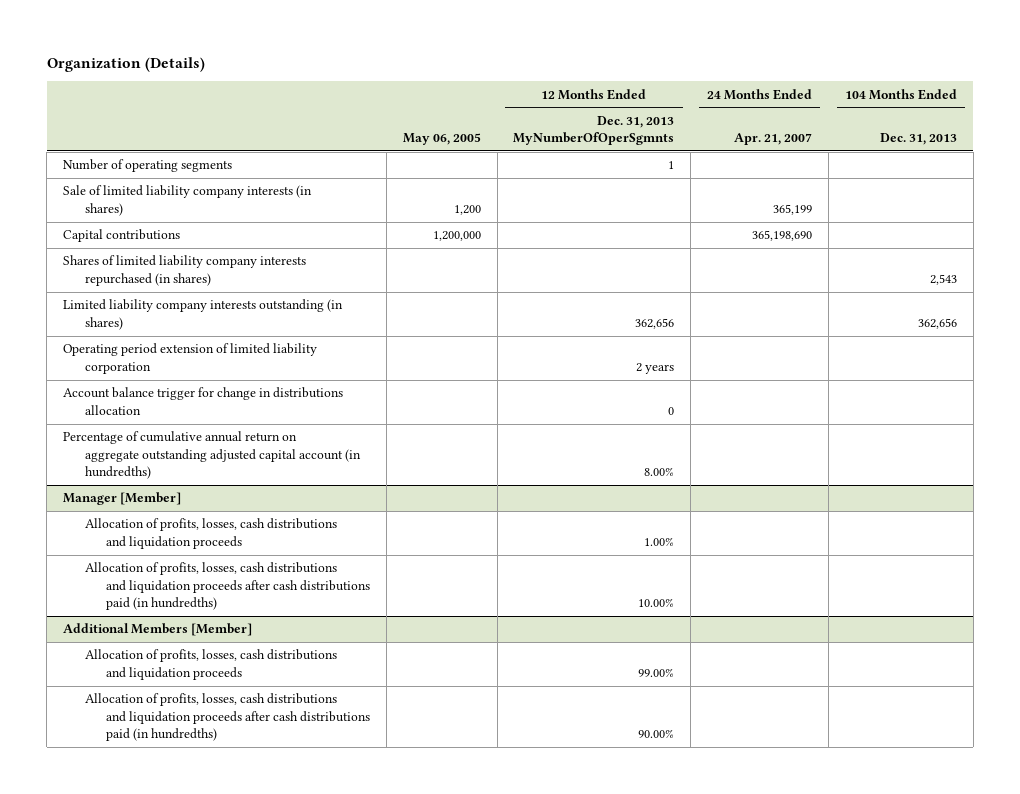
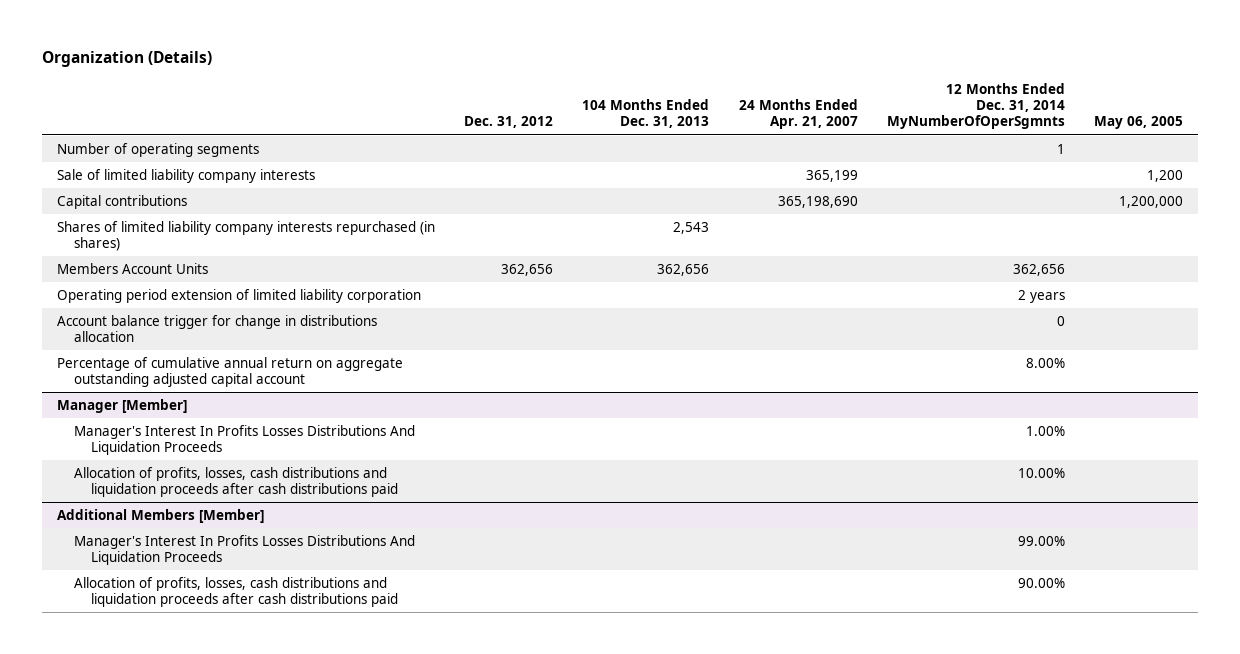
- | May 06, 2005 | 12 Months Ended Dec. 31, 2013 MyNumberOfOperSgmnts | 24 Months Ended Apr. 21, 2007 | 104 Months Ended Dec. 31, 2013
+ | Dec. 31, 2012 | 104 Months Ended Dec. 31, 2013 | 24 Months Ended Apr. 21, 2007 | 12 Months Ended Dec. 31, 2014 MyNumberOfOperSgmnts | May 06, 2005
- Sale of limited liability company interests (in shares) | 1,200 | | 365,199 |
+ Sale of limited liability company interests | | | 365,199 | | 1,200
- Limited liability company interests outstanding (in shares) | | 362,656 | | 362,656
+ Members Account Units | 362,656 | 362,656 | | 362,656 |
- Percentage of cumulative annual return on aggregate outstanding adjusted capital account (in hundredths) | | 8.00% | |
+ Percentage of cumulative annual return on aggregate outstanding adjusted capital account | | | | 8.00% |
@ Manager [Member]
- Allocation of profits, losses, cash distributions and liquidation proceeds | | 1.00% | |
- Allocation of profits, losses, cash distributions and liquidation proceeds after cash distributions paid (in hundredths) | | 10.00% | |
+ Manager's Interest In Profits Losses Distributions And Liquidation Proceeds | | | | 1.00% |
+ Allocation of profits, losses, cash distributions and liquidation proceeds after cash distributions paid | | | | 10.00% |
@ Additional Members [Member]
- Allocation of profits, losses, cash distributions and liquidation proceeds | | 99.00% | |
- Allocation of profits, losses, cash distributions and liquidation proceeds after cash distributions paid (in hundredths) | | 90.00% | |
+ Manager's Interest In Profits Losses Distributions And Liquidation Proceeds | | | | 99.00% |
+ Allocation of profits, losses, cash distributions and liquidation proceeds after cash distributions paid | | | | 90.00% |

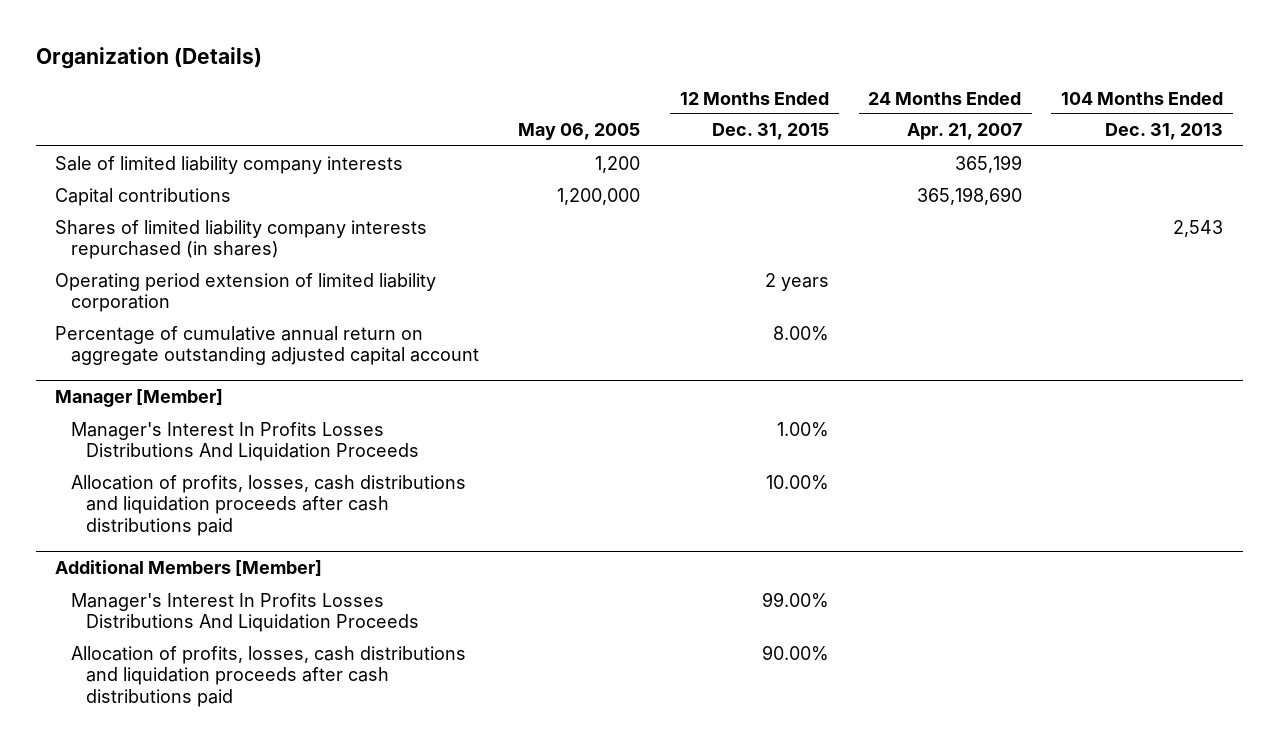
- | Dec. 31, 2012 | 104 Months Ended Dec. 31, 2013 | 24 Months Ended Apr. 21, 2007 | 12 Months Ended Dec. 31, 2014 MyNumberOfOperSgmnts | May 06, 2005
+ | May 06, 2005 | 12 Months Ended Dec. 31, 2015 | 24 Months Ended Apr. 21, 2007 | 104 Months Ended Dec. 31, 2013
- Number of operating segments | | | | 1 |
- Members Account Units | 362,656 | 362,656 | | 362,656 |
- Account balance trigger for change in distributions allocation | | | | 0 |

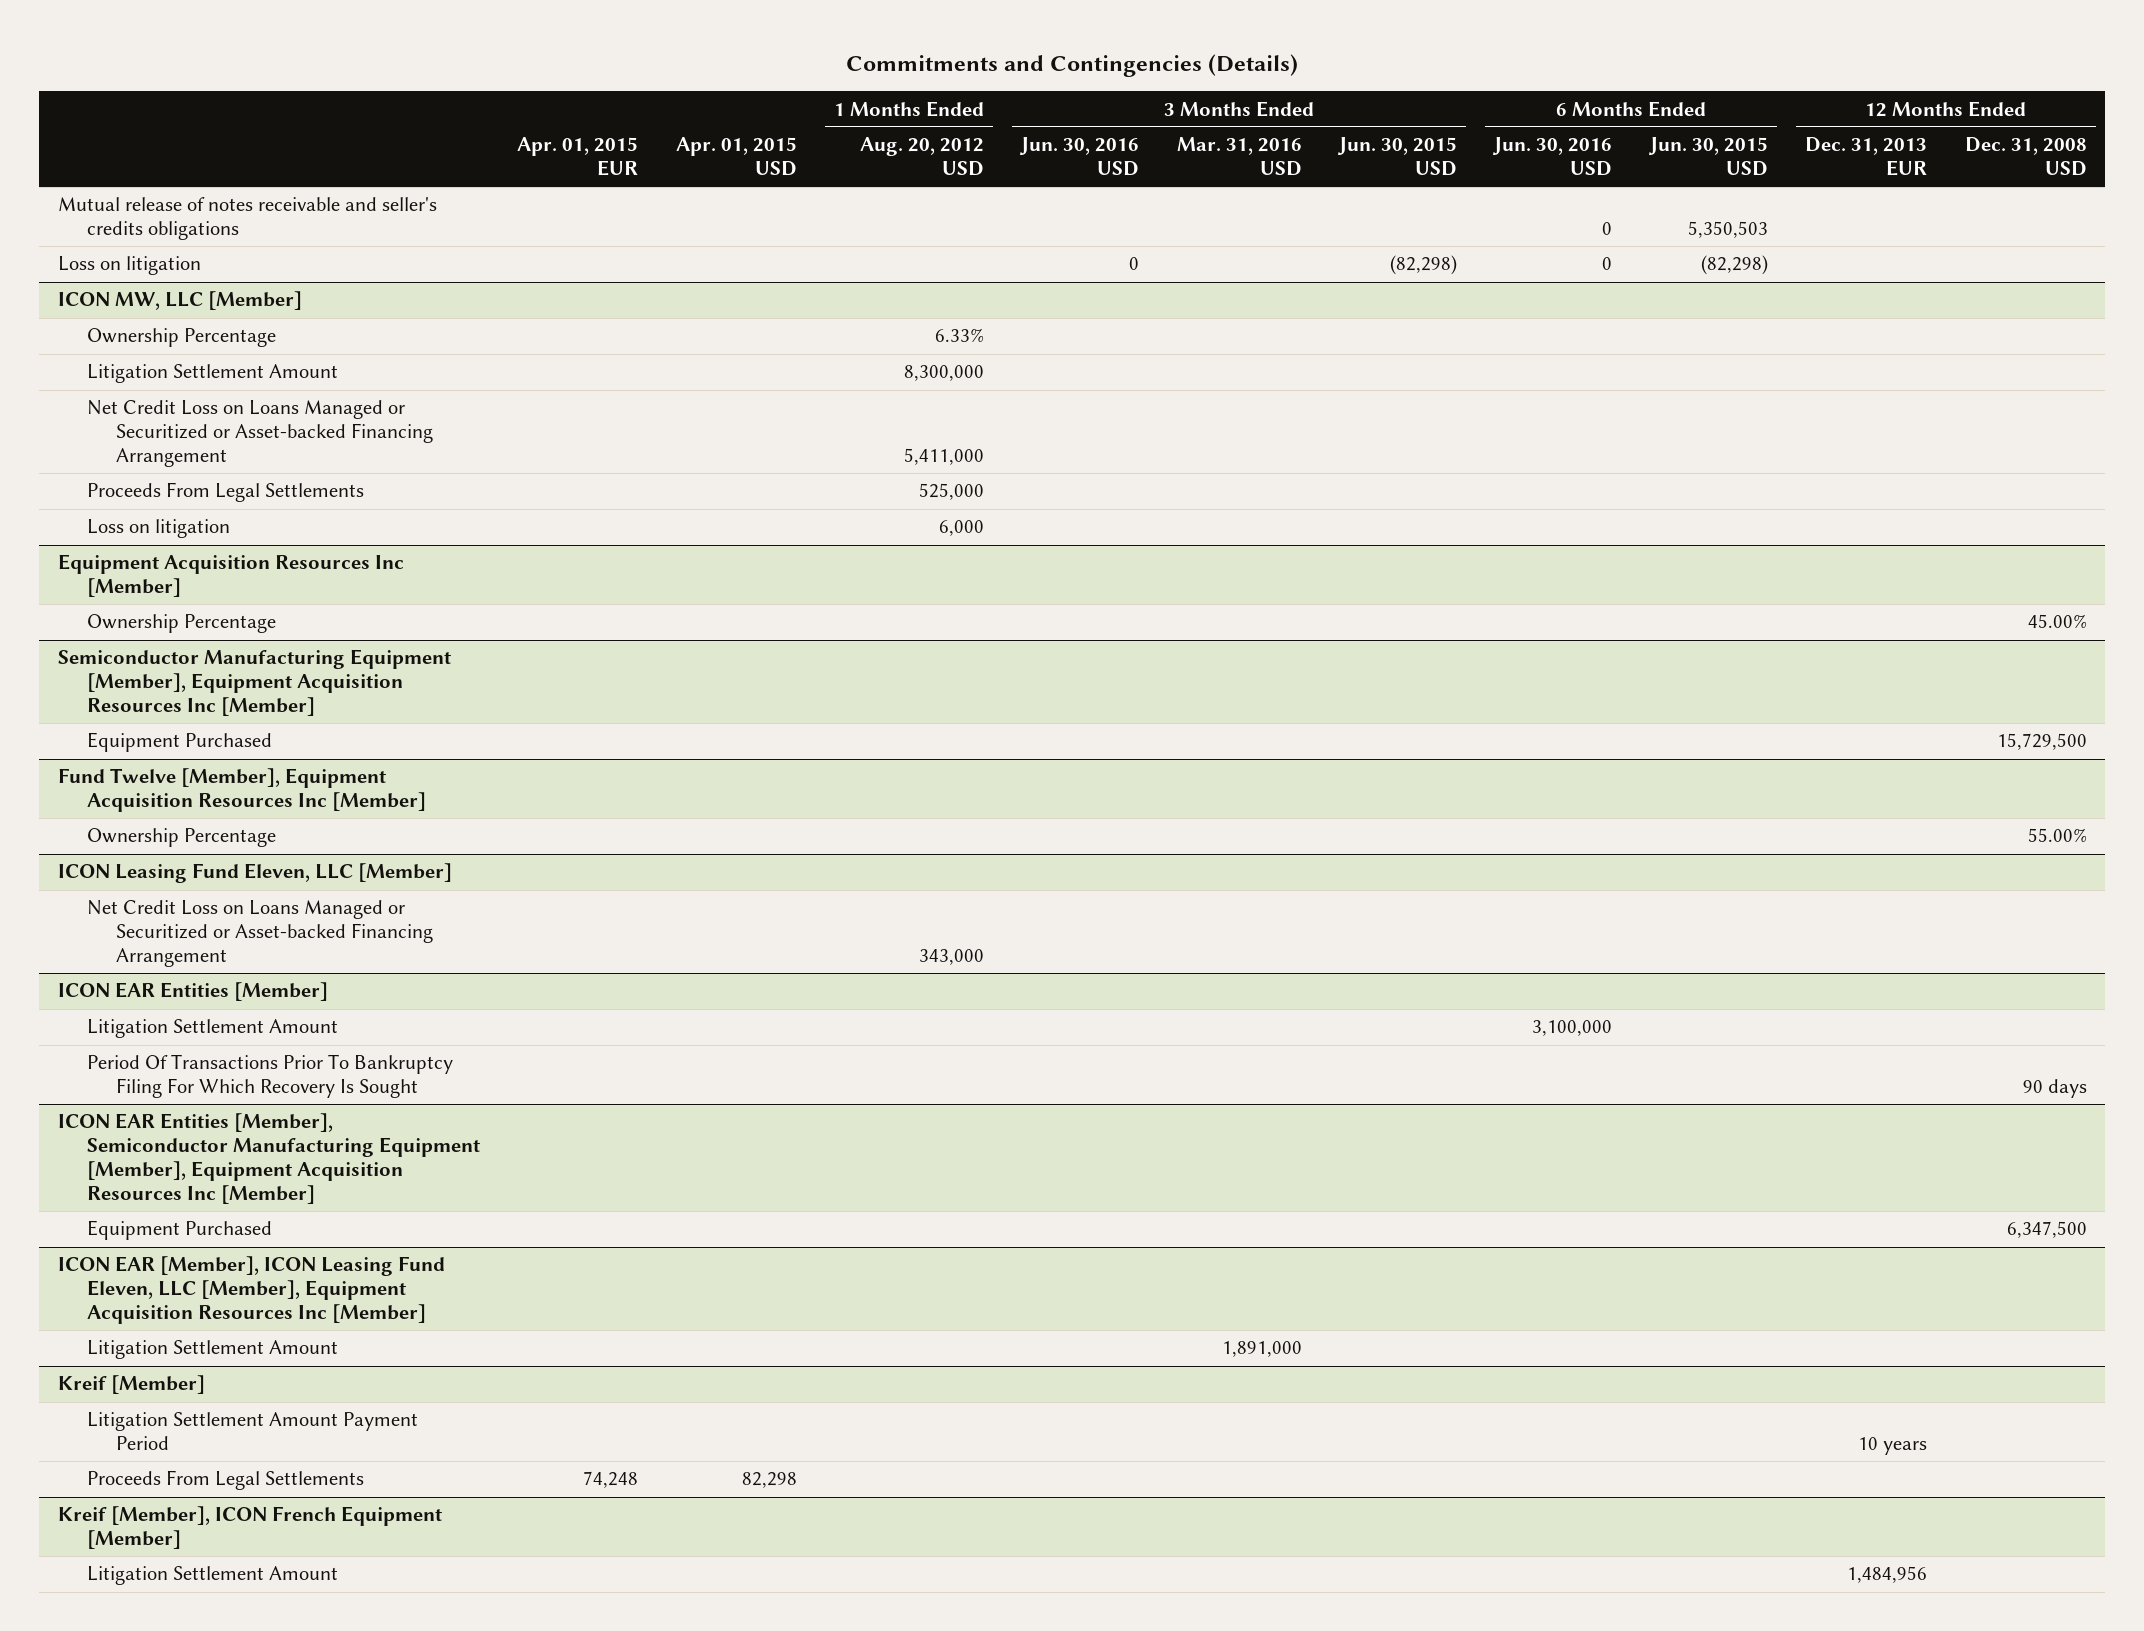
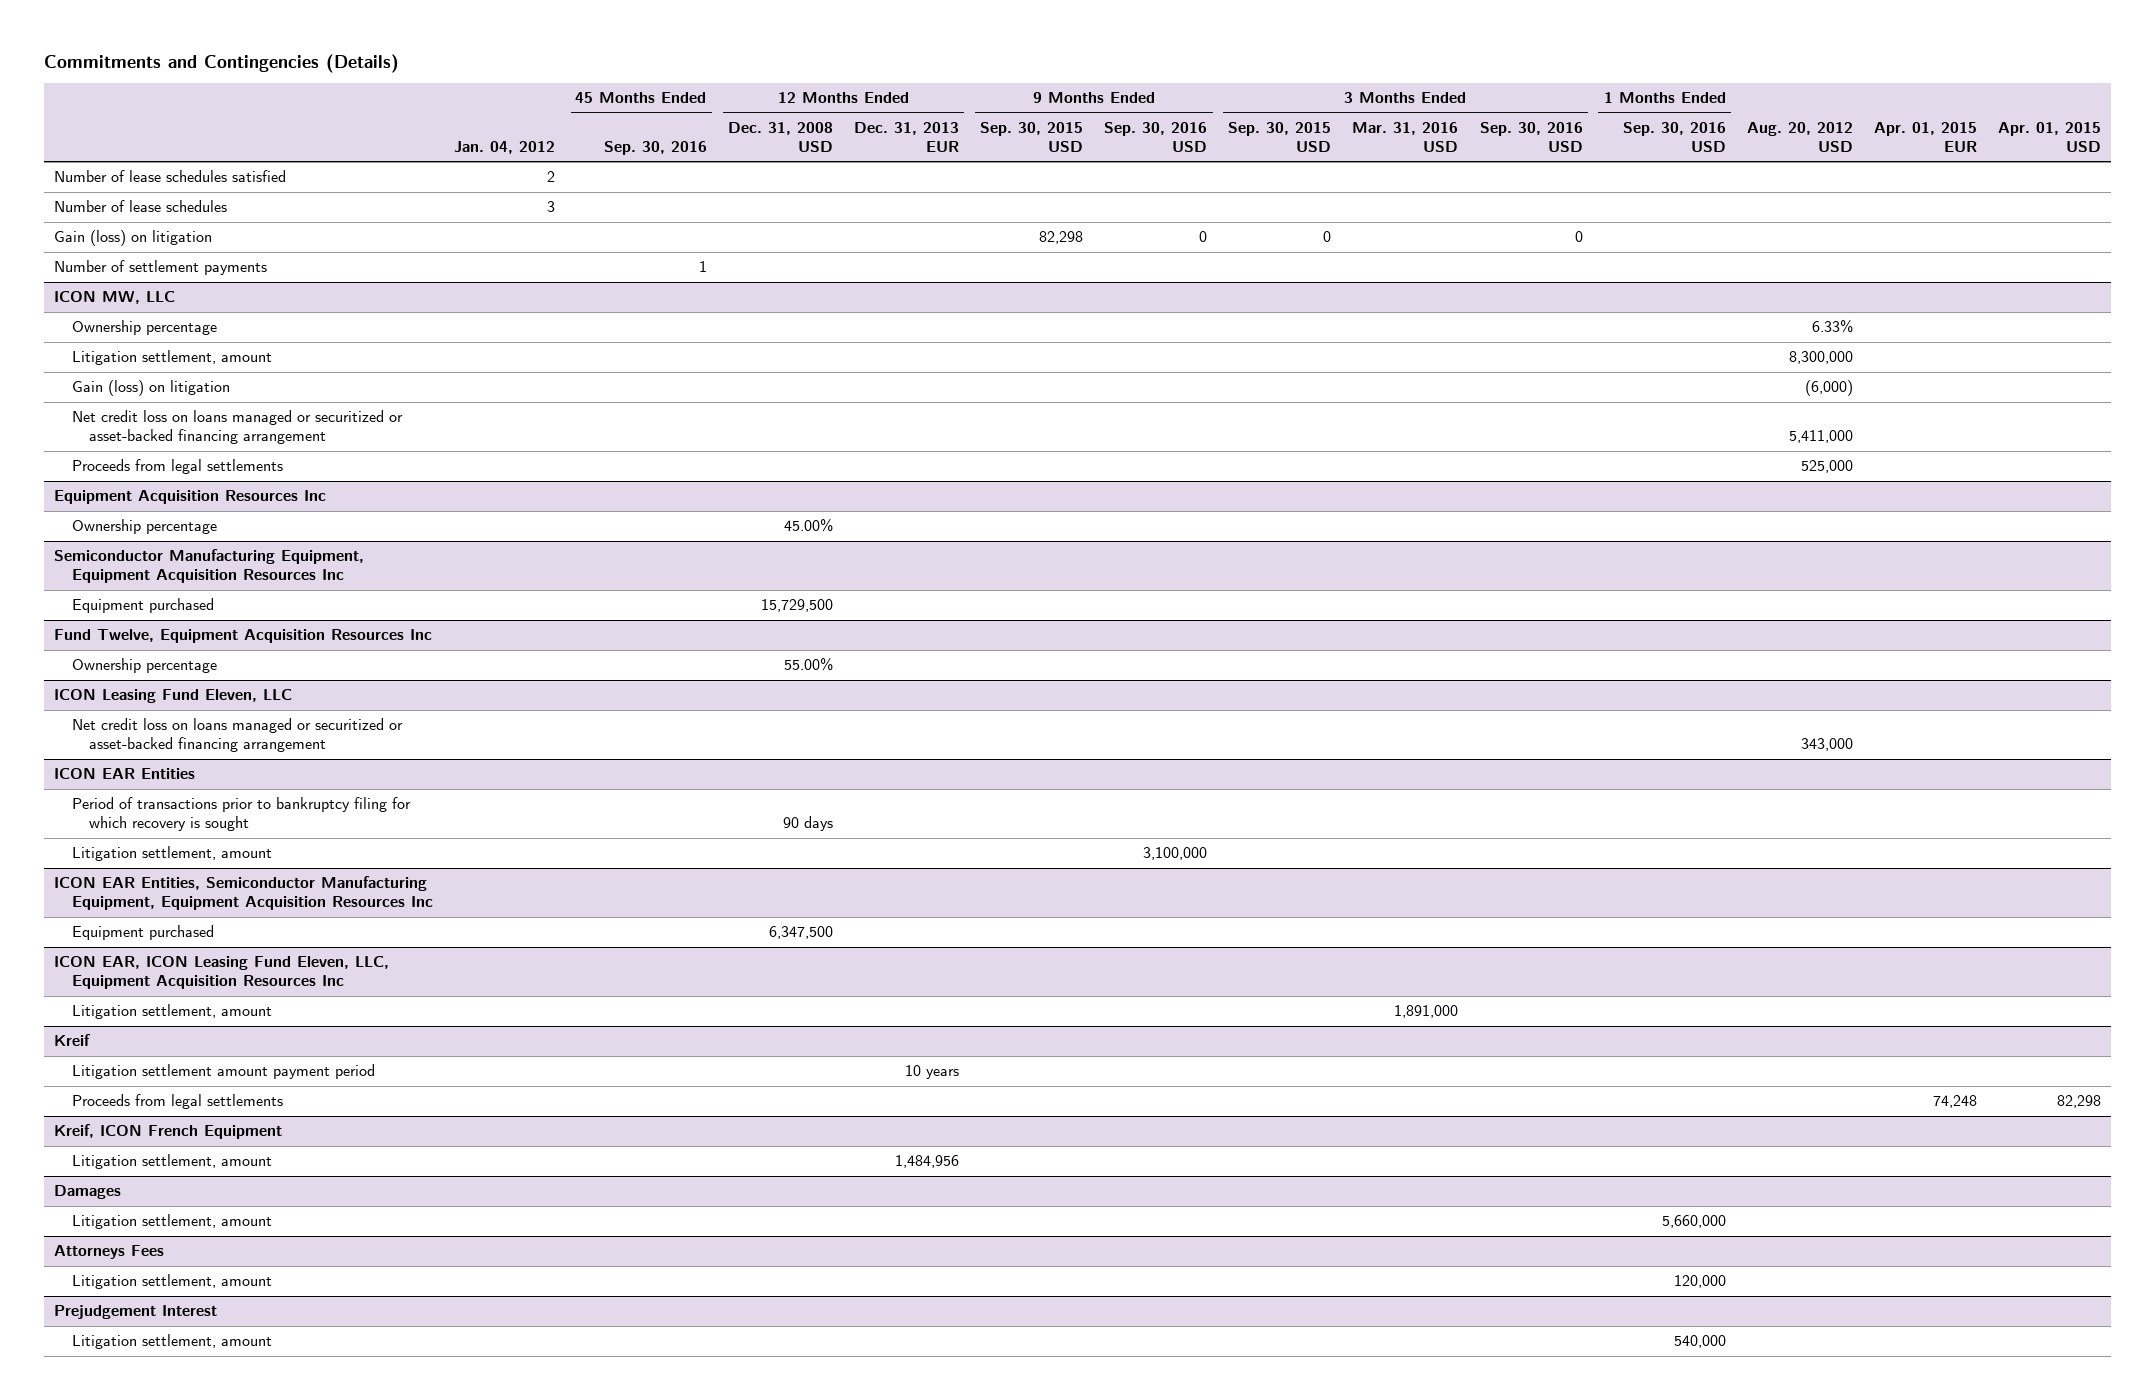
- | Apr. 01, 2015 EUR | Apr. 01, 2015 USD | 1 Months Ended Aug. 20, 2012 USD | 3 Months Ended Jun. 30, 2016 USD | 3 Months Ended Mar. 31, 2016 USD | 3 Months Ended Jun. 30, 2015 USD | 6 Months Ended Jun. 30, 2016 USD | 6 Months Ended Jun. 30, 2015 USD | 12 Months Ended Dec. 31, 2013 EUR | 12 Months Ended Dec. 31, 2008 USD
+ | Jan. 04, 2012 | 45 Months Ended Sep. 30, 2016 | 12 Months Ended Dec. 31, 2008 USD | 12 Months Ended Dec. 31, 2013 EUR | 9 Months Ended Sep. 30, 2015 USD | 9 Months Ended Sep. 30, 2016 USD | 3 Months Ended Sep. 30, 2015 USD | 3 Months Ended Mar. 31, 2016 USD | 3 Months Ended Sep. 30, 2016 USD | 1 Months Ended Sep. 30, 2016 USD | Aug. 20, 2012 USD | Apr. 01, 2015 EUR | Apr. 01, 2015 USD
- Mutual release of notes receivable and seller's credits obligations | | | | | | | 0 | 5,350,503 | |
- Loss on litigation | | | | 0 | | (82,298) | 0 | (82,298) | |
- ICON MW, LLC [Member]
- Ownership Percentage | | | 6.33% | | | | | | |
- Litigation Settlement Amount | | | 8,300,000 | | | | | | |
- Net Credit Loss on Loans Managed or Securitized or Asset-backed Financing Arrangement | | | 5,411,000 | | | | | | |
- Proceeds From Legal Settlements | | | 525,000 | | | | | | |
- Loss on litigation | | | 6,000 | | | | | | |
- Equipment Acquisition Resources Inc [Member]
- Ownership Percentage | | | | | | | | | | 45.00%
- Semiconductor Manufacturing Equipment [Member], Equipment Acquisition Resources Inc [Member]
- Equipment Purchased | | | | | | | | | | 15,729,500
- Fund Twelve [Member], Equipment Acquisition Resources Inc [Member]
- Ownership Percentage | | | | | | | | | | 55.00%
- ICON Leasing Fund Eleven, LLC [Member]
- Net Credit Loss on Loans Managed or Securitized or Asset-backed Financing Arrangement | | | 343,000 | | | | | | |
- ICON EAR Entities [Member]
- Litigation Settlement Amount | | | | | | | 3,100,000 | | |
- Period Of Transactions Prior To Bankruptcy Filing For Which Recovery Is Sought | | | | | | | | | | 90 days
- ICON EAR Entities [Member], Semiconductor Manufacturing Equipment [Member], Equipment Acquisition Resources Inc [Member]
- Equipment Purchased | | | | | | | | | | 6,347,500
- ICON EAR [Member], ICON Leasing Fund Eleven, LLC [Member], Equipment Acquisition Resources Inc [Member]
- Litigation Settlement Amount | | | | | 1,891,000 | | | | |
- Kreif [Member]
- Litigation Settlement Amount Payment Period | | | | | | | | | 10 years |
- Proceeds From Legal Settlements | 74,248 | 82,298 | | | | | | | |
- Kreif [Member], ICON French Equipment [Member]
- Litigation Settlement Amount | | | | | | | | | 1,484,956 |
+ Number of lease schedules satisfied | 2 | | | | | | | | | | | |
+ Number of lease schedules | 3 | | | | | | | | | | | |
+ Gain (loss) on litigation | | | | | 82,298 | 0 | 0 | | 0 | | | |
+ Number of settlement payments | | 1 | | | | | | | | | | |
+ ICON MW, LLC
+ Ownership percentage | | | | | | | | | | | 6.33% | |
+ Litigation settlement, amount | | | | | | | | | | | 8,300,000 | |
+ Gain (loss) on litigation | | | | | | | | | | | (6,000) | |
+ Net credit loss on loans managed or securitized or asset-backed financing arrangement | | | | | | | | | | | 5,411,000 | |
+ Proceeds from legal settlements | | | | | | | | | | | 525,000 | |
+ Equipment Acquisition Resources Inc
+ Ownership percentage | | | 45.00% | | | | | | | | | |
+ Semiconductor Manufacturing Equipment, Equipment Acquisition Resources Inc
+ Equipment purchased | | | 15,729,500 | | | | | | | | | |
+ Fund Twelve, Equipment Acquisition Resources Inc
+ Ownership percentage | | | 55.00% | | | | | | | | | |
+ ICON Leasing Fund Eleven, LLC
+ Net credit loss on loans managed or securitized or asset-backed financing arrangement | | | | | | | | | | | 343,000 | |
+ ICON EAR Entities
+ Period of transactions prior to bankruptcy filing for which recovery is sought | | | 90 days | | | | | | | | | |
+ Litigation settlement, amount | | | | | | 3,100,000 | | | | | | |
+ ICON EAR Entities, Semiconductor Manufacturing Equipment, Equipment Acquisition Resources Inc
+ Equipment purchased | | | 6,347,500 | | | | | | | | | |
+ ICON EAR, ICON Leasing Fund Eleven, LLC, Equipment Acquisition Resources Inc
+ Litigation settlement, amount | | | | | | | | 1,891,000 | | | | |
+ Kreif
+ Litigation settlement amount payment period | | | | 10 years | | | | | | | | |
+ Proceeds from legal settlements | | | | | | | | | | | | 74,248 | 82,298
+ Kreif, ICON French Equipment
+ Litigation settlement, amount | | | | 1,484,956 | | | | | | | | |
+ Damages
+ Litigation settlement, amount | | | | | | | | | | 5,660,000 | | |
+ Attorneys Fees
+ Litigation settlement, amount | | | | | | | | | | 120,000 | | |
+ Prejudgement Interest
+ Litigation settlement, amount | | | | | | | | | | 540,000 | | |

